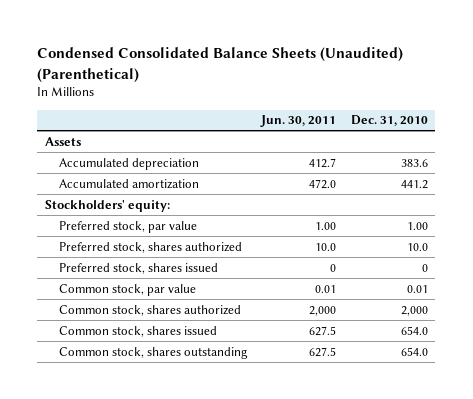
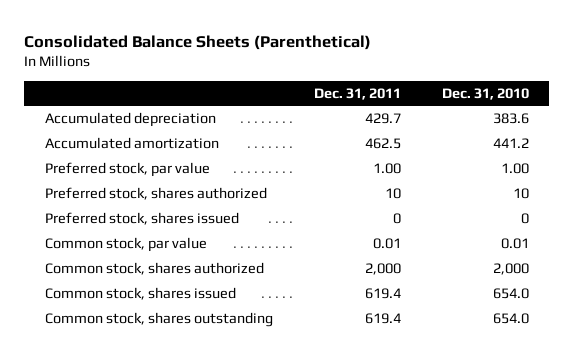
- Condensed Consolidated Balance Sheets (Unaudited) (Parenthetical)
+ Consolidated Balance Sheets (Parenthetical)
- | Jun. 30, 2011 | Dec. 31, 2010
+ | Dec. 31, 2011 | Dec. 31, 2010
- Assets
- Stockholders' equity:
- Preferred stock, shares authorized | 10.0 | 10.0
+ Preferred stock, shares authorized | 10 | 10

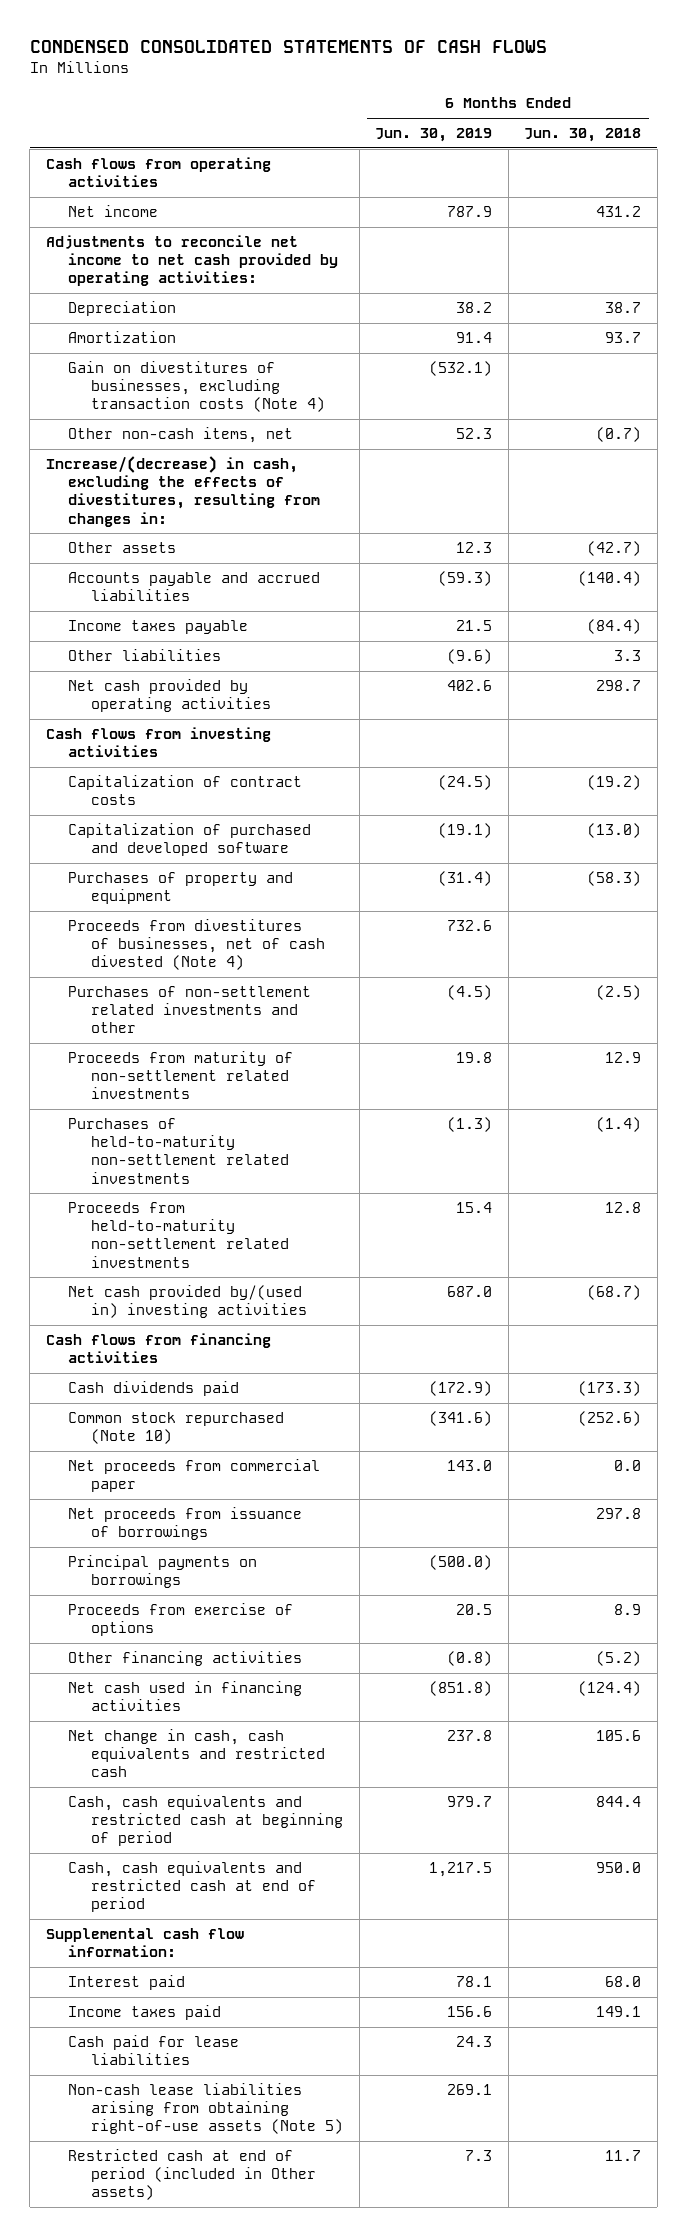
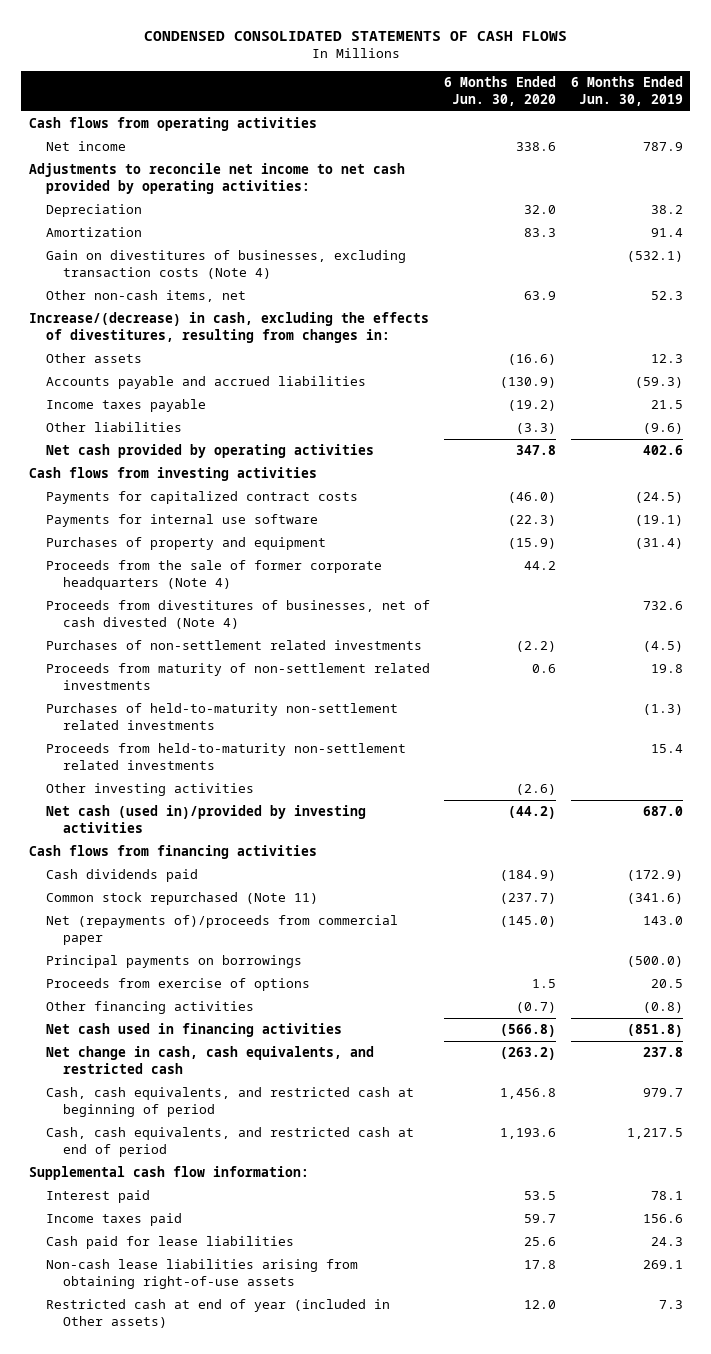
- | 6 Months Ended Jun. 30, 2019 | 6 Months Ended Jun. 30, 2018
+ | 6 Months Ended Jun. 30, 2020 | 6 Months Ended Jun. 30, 2019
- Capitalization of contract costs | (24.5) | (19.2)
- Capitalization of purchased and developed software | (19.1) | (13.0)
+ Payments for capitalized contract costs | (46.0) | (24.5)
+ Payments for internal use software | (22.3) | (19.1)
+ Proceeds from the sale of former corporate headquarters (Note 4) | 44.2 |
- Purchases of non-settlement related investments and other | (4.5) | (2.5)
+ Purchases of non-settlement related investments | (2.2) | (4.5)
- Net cash provided by/(used in) investing activities | 687.0 | (68.7)
+ Other investing activities | (2.6) |
+ Net cash (used in)/provided by investing activities | (44.2) | 687.0
- Common stock repurchased (Note 10) | (341.6) | (252.6)
- Net proceeds from commercial paper | 143.0 | 0.0
- Net proceeds from issuance of borrowings | | 297.8
+ Common stock repurchased (Note 11) | (237.7) | (341.6)
+ Net (repayments of)/proceeds from commercial paper | (145.0) | 143.0
- Net change in cash, cash equivalents and restricted cash | 237.8 | 105.6
- Cash, cash equivalents and restricted cash at beginning of period | 979.7 | 844.4
- Cash, cash equivalents and restricted cash at end of period | 1,217.5 | 950.0
+ Net change in cash, cash equivalents, and restricted cash | (263.2) | 237.8
+ Cash, cash equivalents, and restricted cash at beginning of period | 1,456.8 | 979.7
+ Cash, cash equivalents, and restricted cash at end of period | 1,193.6 | 1,217.5
- Non-cash lease liabilities arising from obtaining right-of-use assets (Note 5) | 269.1 |
- Restricted cash at end of period (included in Other assets) | 7.3 | 11.7
+ Non-cash lease liabilities arising from obtaining right-of-use assets | 17.8 | 269.1
+ Restricted cash at end of year (included in Other assets) | 12.0 | 7.3

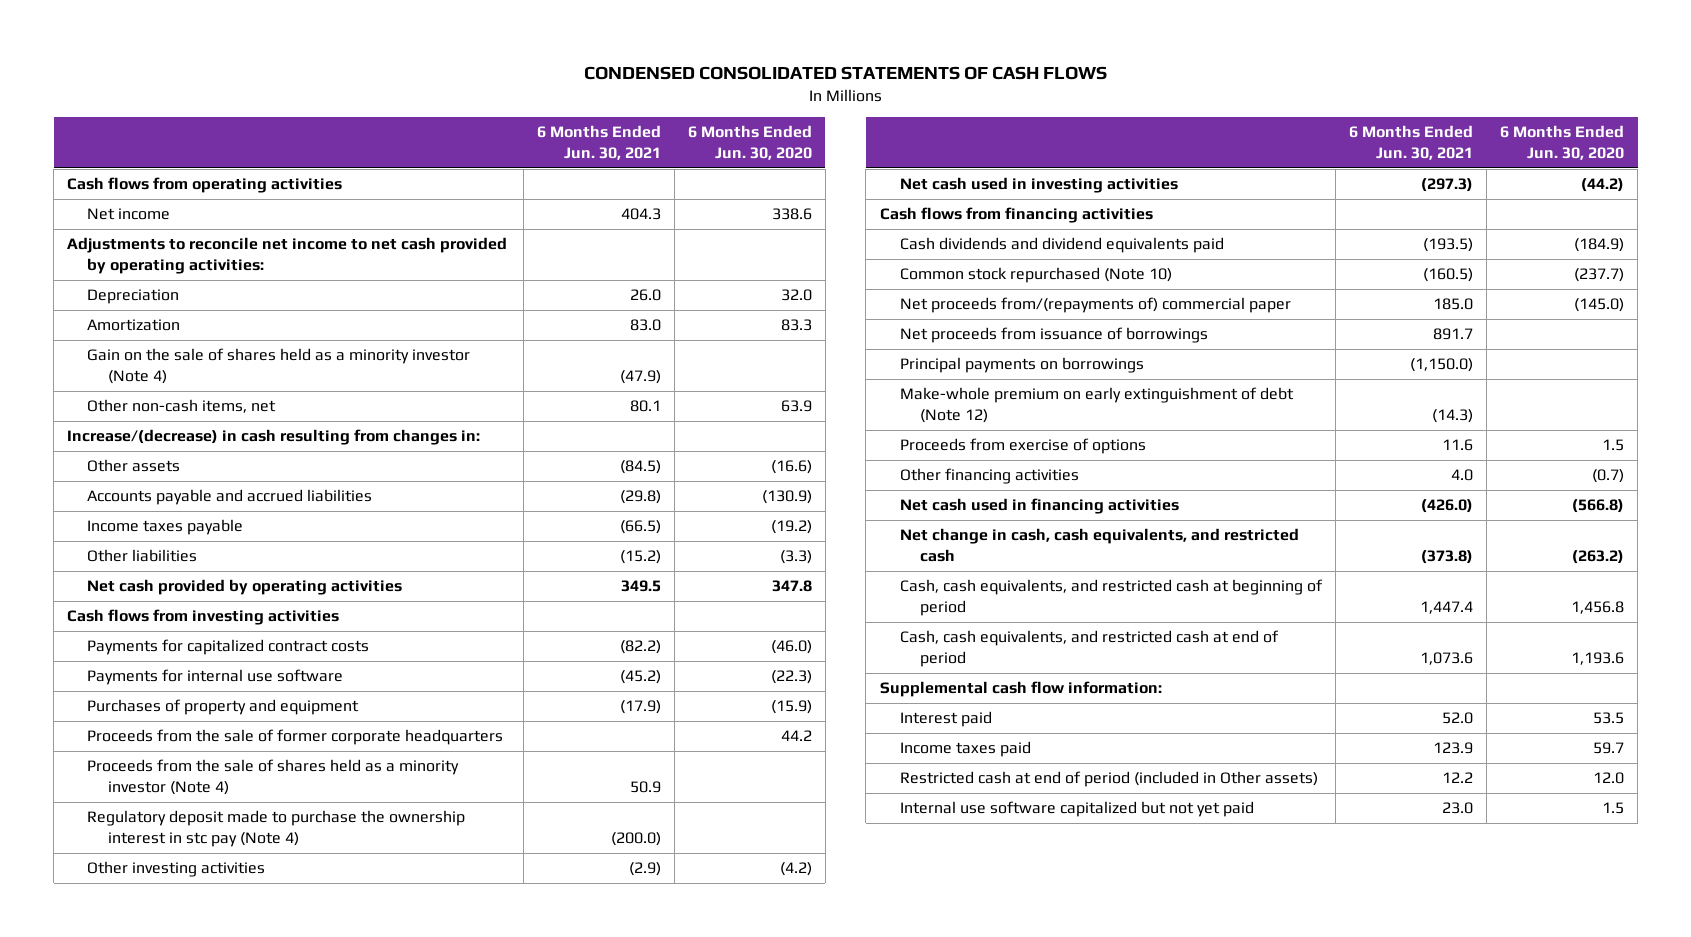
- | 6 Months Ended Jun. 30, 2020 | 6 Months Ended Jun. 30, 2019
+ | 6 Months Ended Jun. 30, 2021 | 6 Months Ended Jun. 30, 2020
- Gain on divestitures of businesses, excluding transaction costs (Note 4) | | (532.1)
+ Gain on the sale of shares held as a minority investor (Note 4) | (47.9) |
- Increase/(decrease) in cash, excluding the effects of divestitures, resulting from changes in:
+ Increase/(decrease) in cash resulting from changes in:
- Proceeds from the sale of former corporate headquarters (Note 4) | 44.2 |
- Proceeds from divestitures of businesses, net of cash divested (Note 4) | | 732.6
- Purchases of non-settlement related investments | (2.2) | (4.5)
- Proceeds from maturity of non-settlement related investments | 0.6 | 19.8
- Purchases of held-to-maturity non-settlement related investments | | (1.3)
- Proceeds from held-to-maturity non-settlement related investments | | 15.4
- Other investing activities | (2.6) |
- Net cash (used in)/provided by investing activities | (44.2) | 687.0
+ Proceeds from the sale of former corporate headquarters | | 44.2
+ Proceeds from the sale of shares held as a minority investor (Note 4) | 50.9 |
+ Regulatory deposit made to purchase the ownership interest in stc pay (Note 4) | (200.0) |
+ Other investing activities | (2.9) | (4.2)
+ Net cash used in investing activities | (297.3) | (44.2)
- Cash dividends paid | (184.9) | (172.9)
- Common stock repurchased (Note 11) | (237.7) | (341.6)
- Net (repayments of)/proceeds from commercial paper | (145.0) | 143.0
+ Cash dividends and dividend equivalents paid | (193.5) | (184.9)
+ Common stock repurchased (Note 10) | (160.5) | (237.7)
+ Net proceeds from/(repayments of) commercial paper | 185.0 | (145.0)
+ Net proceeds from issuance of borrowings | 891.7 |
+ Make-whole premium on early extinguishment of debt (Note 12) | (14.3) |
- Cash paid for lease liabilities | 25.6 | 24.3
- Non-cash lease liabilities arising from obtaining right-of-use assets | 17.8 | 269.1
- Restricted cash at end of year (included in Other assets) | 12.0 | 7.3
+ Restricted cash at end of period (included in Other assets) | 12.2 | 12.0
+ Internal use software capitalized but not yet paid | 23.0 | 1.5

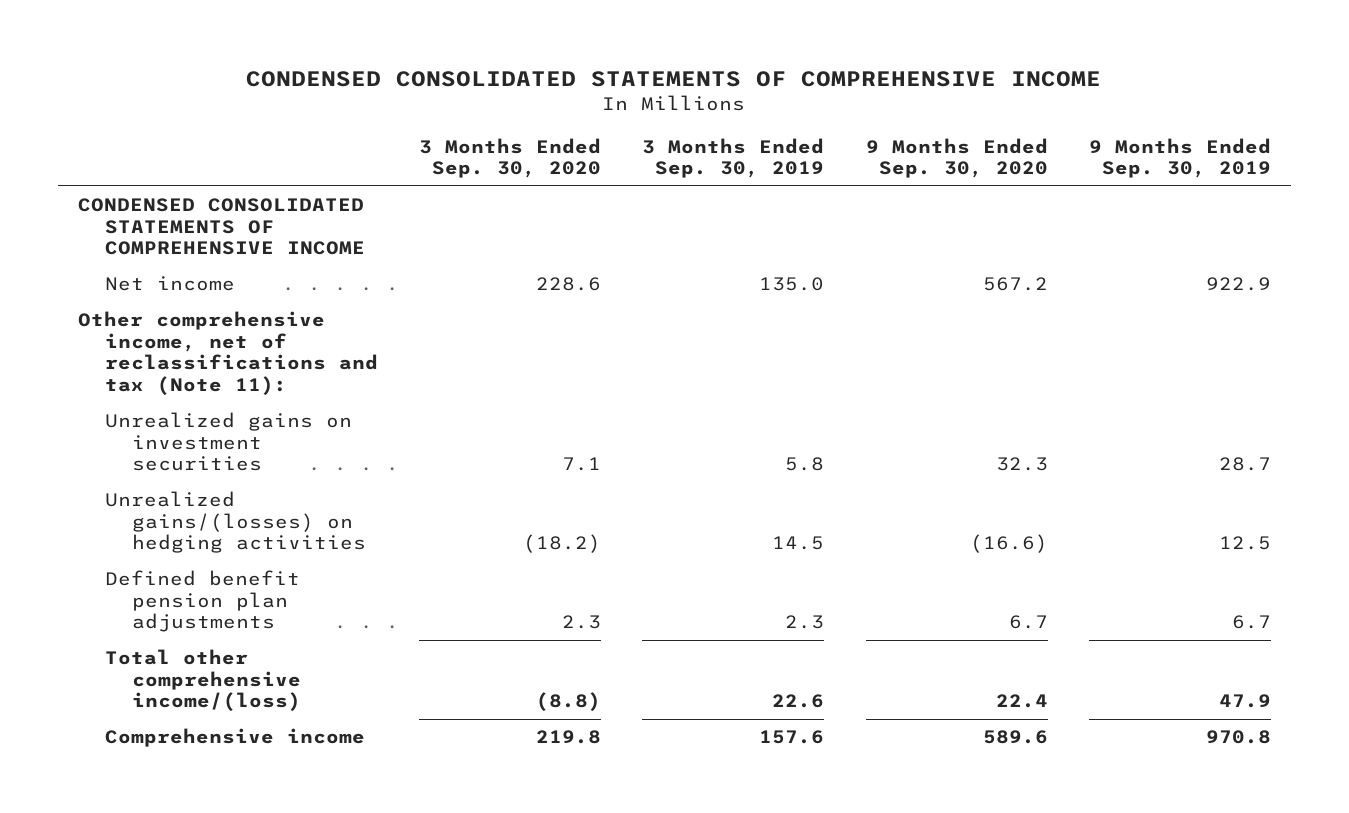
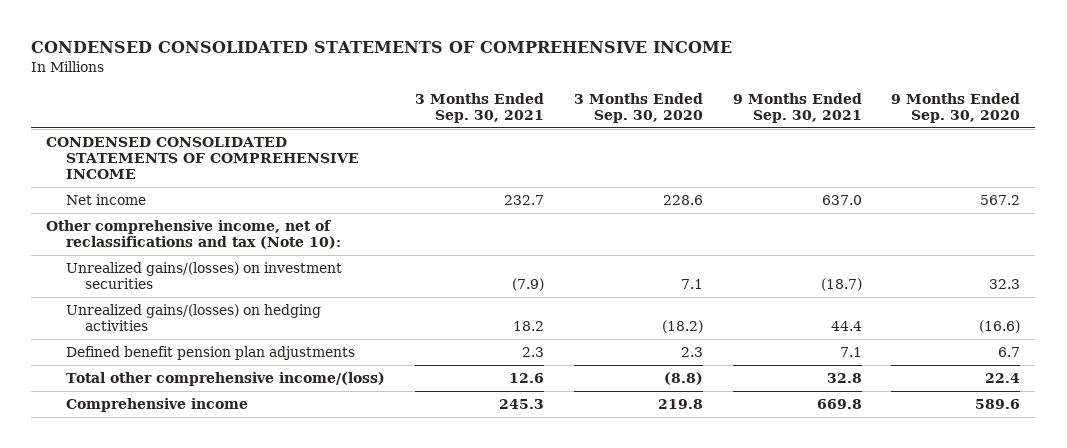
- | 3 Months Ended Sep. 30, 2020 | 3 Months Ended Sep. 30, 2019 | 9 Months Ended Sep. 30, 2020 | 9 Months Ended Sep. 30, 2019
+ | 3 Months Ended Sep. 30, 2021 | 3 Months Ended Sep. 30, 2020 | 9 Months Ended Sep. 30, 2021 | 9 Months Ended Sep. 30, 2020
- Other comprehensive income, net of reclassifications and tax (Note 11):
- Unrealized gains on investment securities | 7.1 | 5.8 | 32.3 | 28.7
+ Other comprehensive income, net of reclassifications and tax (Note 10):
+ Unrealized gains/(losses) on investment securities | (7.9) | 7.1 | (18.7) | 32.3

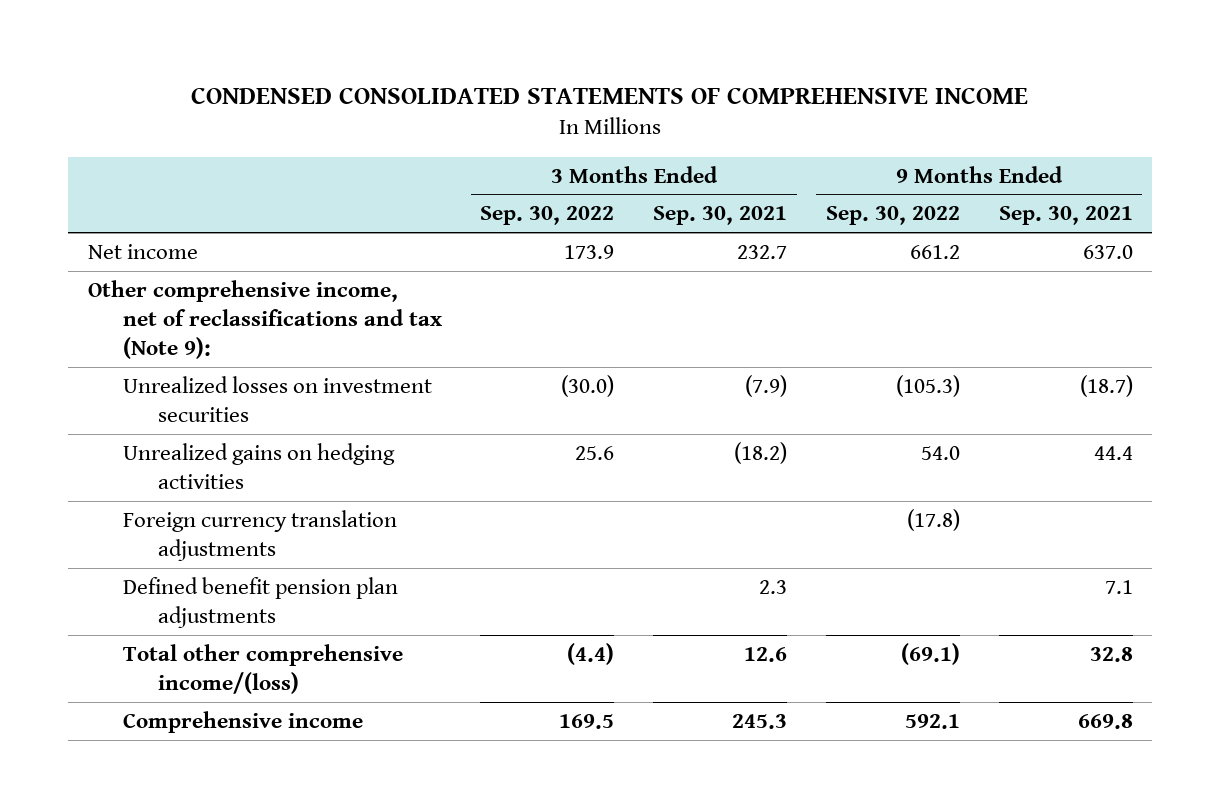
- | 3 Months Ended Sep. 30, 2021 | 3 Months Ended Sep. 30, 2020 | 9 Months Ended Sep. 30, 2021 | 9 Months Ended Sep. 30, 2020
+ | 3 Months Ended Sep. 30, 2022 | 3 Months Ended Sep. 30, 2021 | 9 Months Ended Sep. 30, 2022 | 9 Months Ended Sep. 30, 2021
- CONDENSED CONSOLIDATED STATEMENTS OF COMPREHENSIVE INCOME
- Other comprehensive income, net of reclassifications and tax (Note 10):
- Unrealized gains/(losses) on investment securities | (7.9) | 7.1 | (18.7) | 32.3
- Unrealized gains/(losses) on hedging activities | 18.2 | (18.2) | 44.4 | (16.6)
+ Other comprehensive income, net of reclassifications and tax (Note 9):
+ Unrealized losses on investment securities | (30.0) | (7.9) | (105.3) | (18.7)
+ Unrealized gains on hedging activities | 25.6 | (18.2) | 54.0 | 44.4
+ Foreign currency translation adjustments | | | (17.8) |

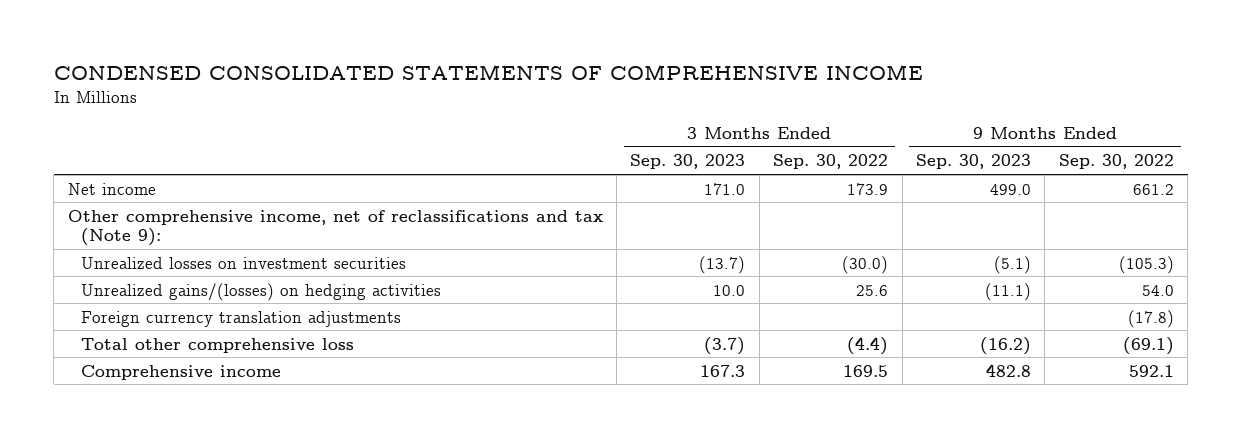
- | 3 Months Ended Sep. 30, 2022 | 3 Months Ended Sep. 30, 2021 | 9 Months Ended Sep. 30, 2022 | 9 Months Ended Sep. 30, 2021
+ | 3 Months Ended Sep. 30, 2023 | 3 Months Ended Sep. 30, 2022 | 9 Months Ended Sep. 30, 2023 | 9 Months Ended Sep. 30, 2022
- Unrealized gains on hedging activities | 25.6 | (18.2) | 54.0 | 44.4
+ Unrealized gains/(losses) on hedging activities | 10.0 | 25.6 | (11.1) | 54.0
- Defined benefit pension plan adjustments | | 2.3 | | 7.1
- Total other comprehensive income/(loss) | (4.4) | 12.6 | (69.1) | 32.8
+ Total other comprehensive loss | (3.7) | (4.4) | (16.2) | (69.1)

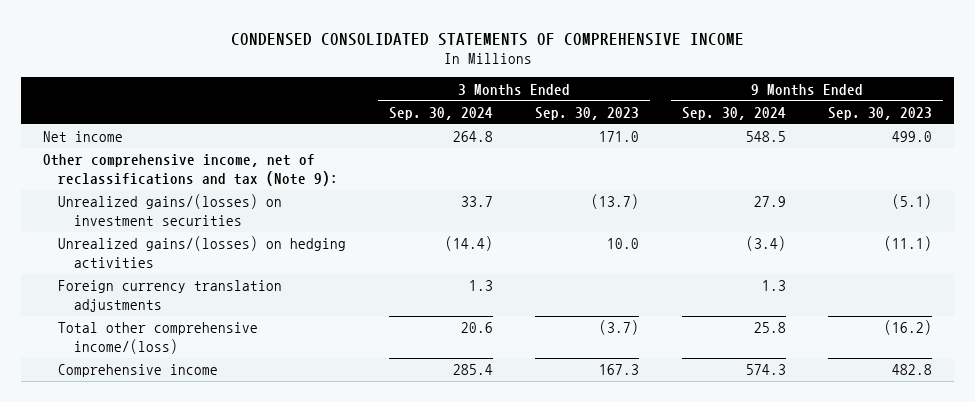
- | 3 Months Ended Sep. 30, 2023 | 3 Months Ended Sep. 30, 2022 | 9 Months Ended Sep. 30, 2023 | 9 Months Ended Sep. 30, 2022
+ | 3 Months Ended Sep. 30, 2024 | 3 Months Ended Sep. 30, 2023 | 9 Months Ended Sep. 30, 2024 | 9 Months Ended Sep. 30, 2023
- Unrealized losses on investment securities | (13.7) | (30.0) | (5.1) | (105.3)
+ Unrealized gains/(losses) on investment securities | 33.7 | (13.7) | 27.9 | (5.1)
- Total other comprehensive loss | (3.7) | (4.4) | (16.2) | (69.1)
+ Total other comprehensive income/(loss) | 20.6 | (3.7) | 25.8 | (16.2)

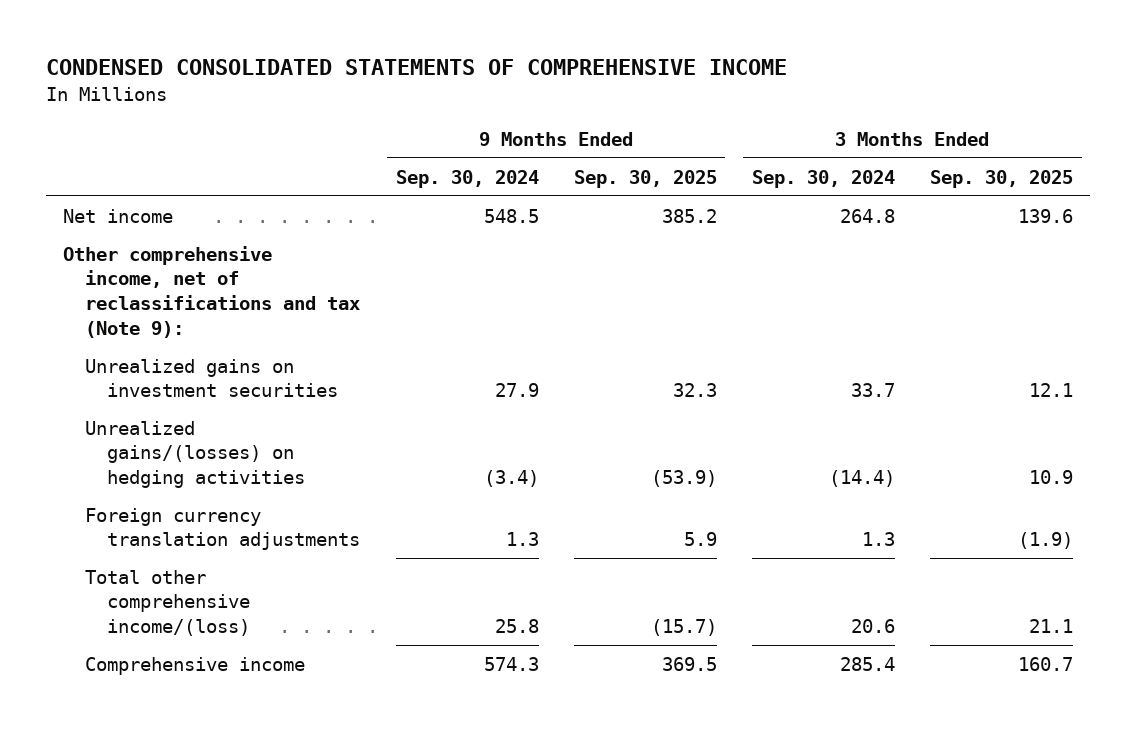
- | 3 Months Ended Sep. 30, 2024 | 3 Months Ended Sep. 30, 2023 | 9 Months Ended Sep. 30, 2024 | 9 Months Ended Sep. 30, 2023
+ | 9 Months Ended Sep. 30, 2024 | 9 Months Ended Sep. 30, 2025 | 3 Months Ended Sep. 30, 2024 | 3 Months Ended Sep. 30, 2025
- Unrealized gains/(losses) on investment securities | 33.7 | (13.7) | 27.9 | (5.1)
+ Unrealized gains on investment securities | 27.9 | 32.3 | 33.7 | 12.1

